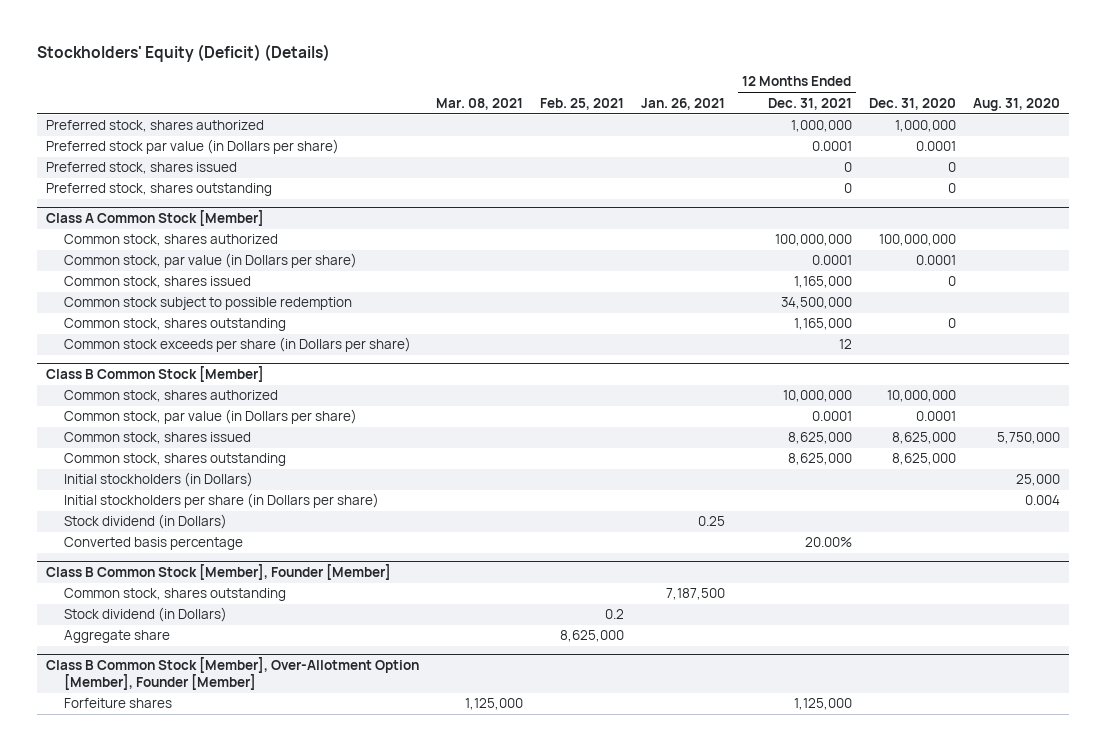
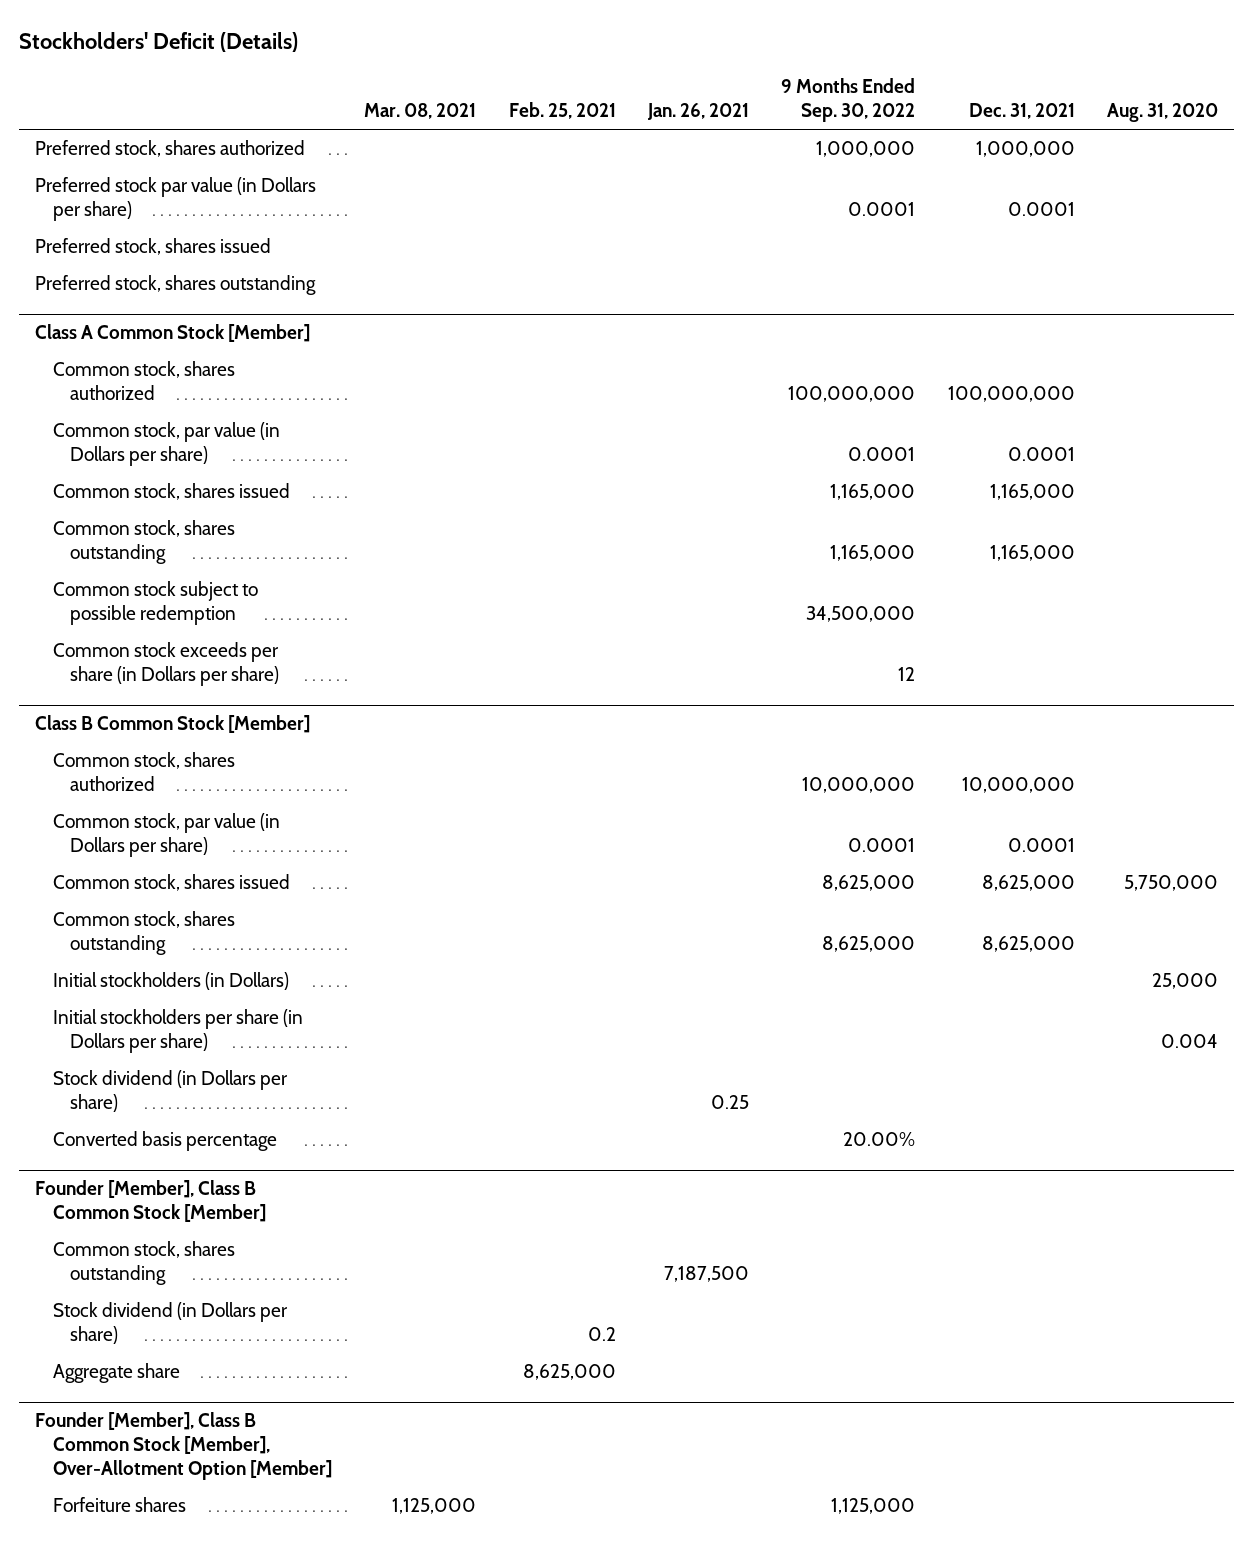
- Stockholders' Equity (Deficit) (Details)
+ Stockholders' Deficit (Details)
- | Mar. 08, 2021 | Feb. 25, 2021 | Jan. 26, 2021 | 12 Months Ended Dec. 31, 2021 | Dec. 31, 2020 | Aug. 31, 2020
+ | Mar. 08, 2021 | Feb. 25, 2021 | Jan. 26, 2021 | 9 Months Ended Sep. 30, 2022 | Dec. 31, 2021 | Aug. 31, 2020
@ Class A Common Stock [Member]
moved down: Common stock subject to possible redemption | | | | 34,500,000 | |
@ Class B Common Stock [Member]
- Stock dividend (in Dollars) | | | 0.25 | | |
+ Stock dividend (in Dollars per share) | | | 0.25 | | |
- Class B Common Stock [Member], Founder [Member]
+ Founder [Member], Class B Common Stock [Member]
- Stock dividend (in Dollars) | | 0.2 | | | |
+ Stock dividend (in Dollars per share) | | 0.2 | | | |
- Class B Common Stock [Member], Over-Allotment Option [Member], Founder [Member]
+ Founder [Member], Class B Common Stock [Member], Over-Allotment Option [Member]

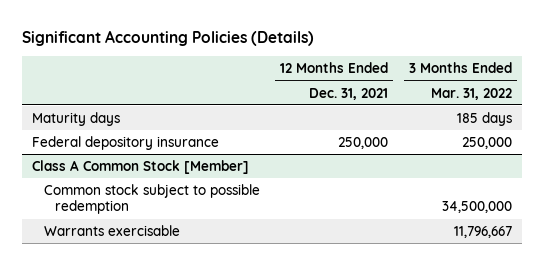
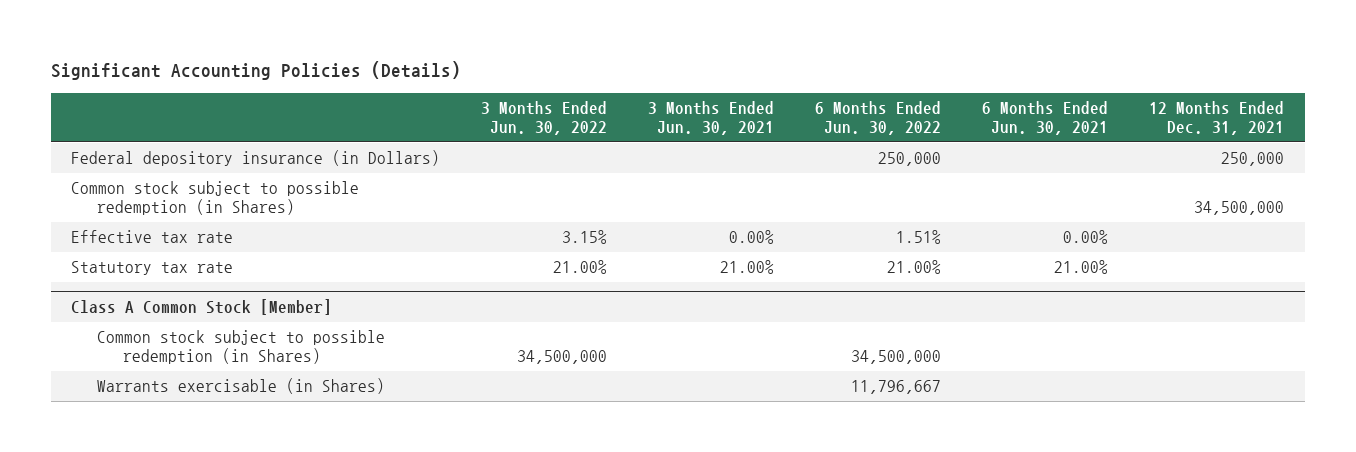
- | 12 Months Ended Dec. 31, 2021 | 3 Months Ended Mar. 31, 2022
+ | 3 Months Ended Jun. 30, 2022 | 3 Months Ended Jun. 30, 2021 | 6 Months Ended Jun. 30, 2022 | 6 Months Ended Jun. 30, 2021 | 12 Months Ended Dec. 31, 2021
- Maturity days | | 185 days
- Federal depository insurance | 250,000 | 250,000
+ Federal depository insurance (in Dollars) | | | 250,000 | | 250,000
+ Common stock subject to possible redemption (in Shares) | | | | | 34,500,000
+ Effective tax rate | 3.15% | 0.00% | 1.51% | 0.00% |
+ Statutory tax rate | 21.00% | 21.00% | 21.00% | 21.00% |
@ Class A Common Stock [Member]
- Common stock subject to possible redemption | | 34,500,000
- Warrants exercisable | | 11,796,667
+ Common stock subject to possible redemption (in Shares) | 34,500,000 | | 34,500,000 | |
+ Warrants exercisable (in Shares) | | | 11,796,667 | |

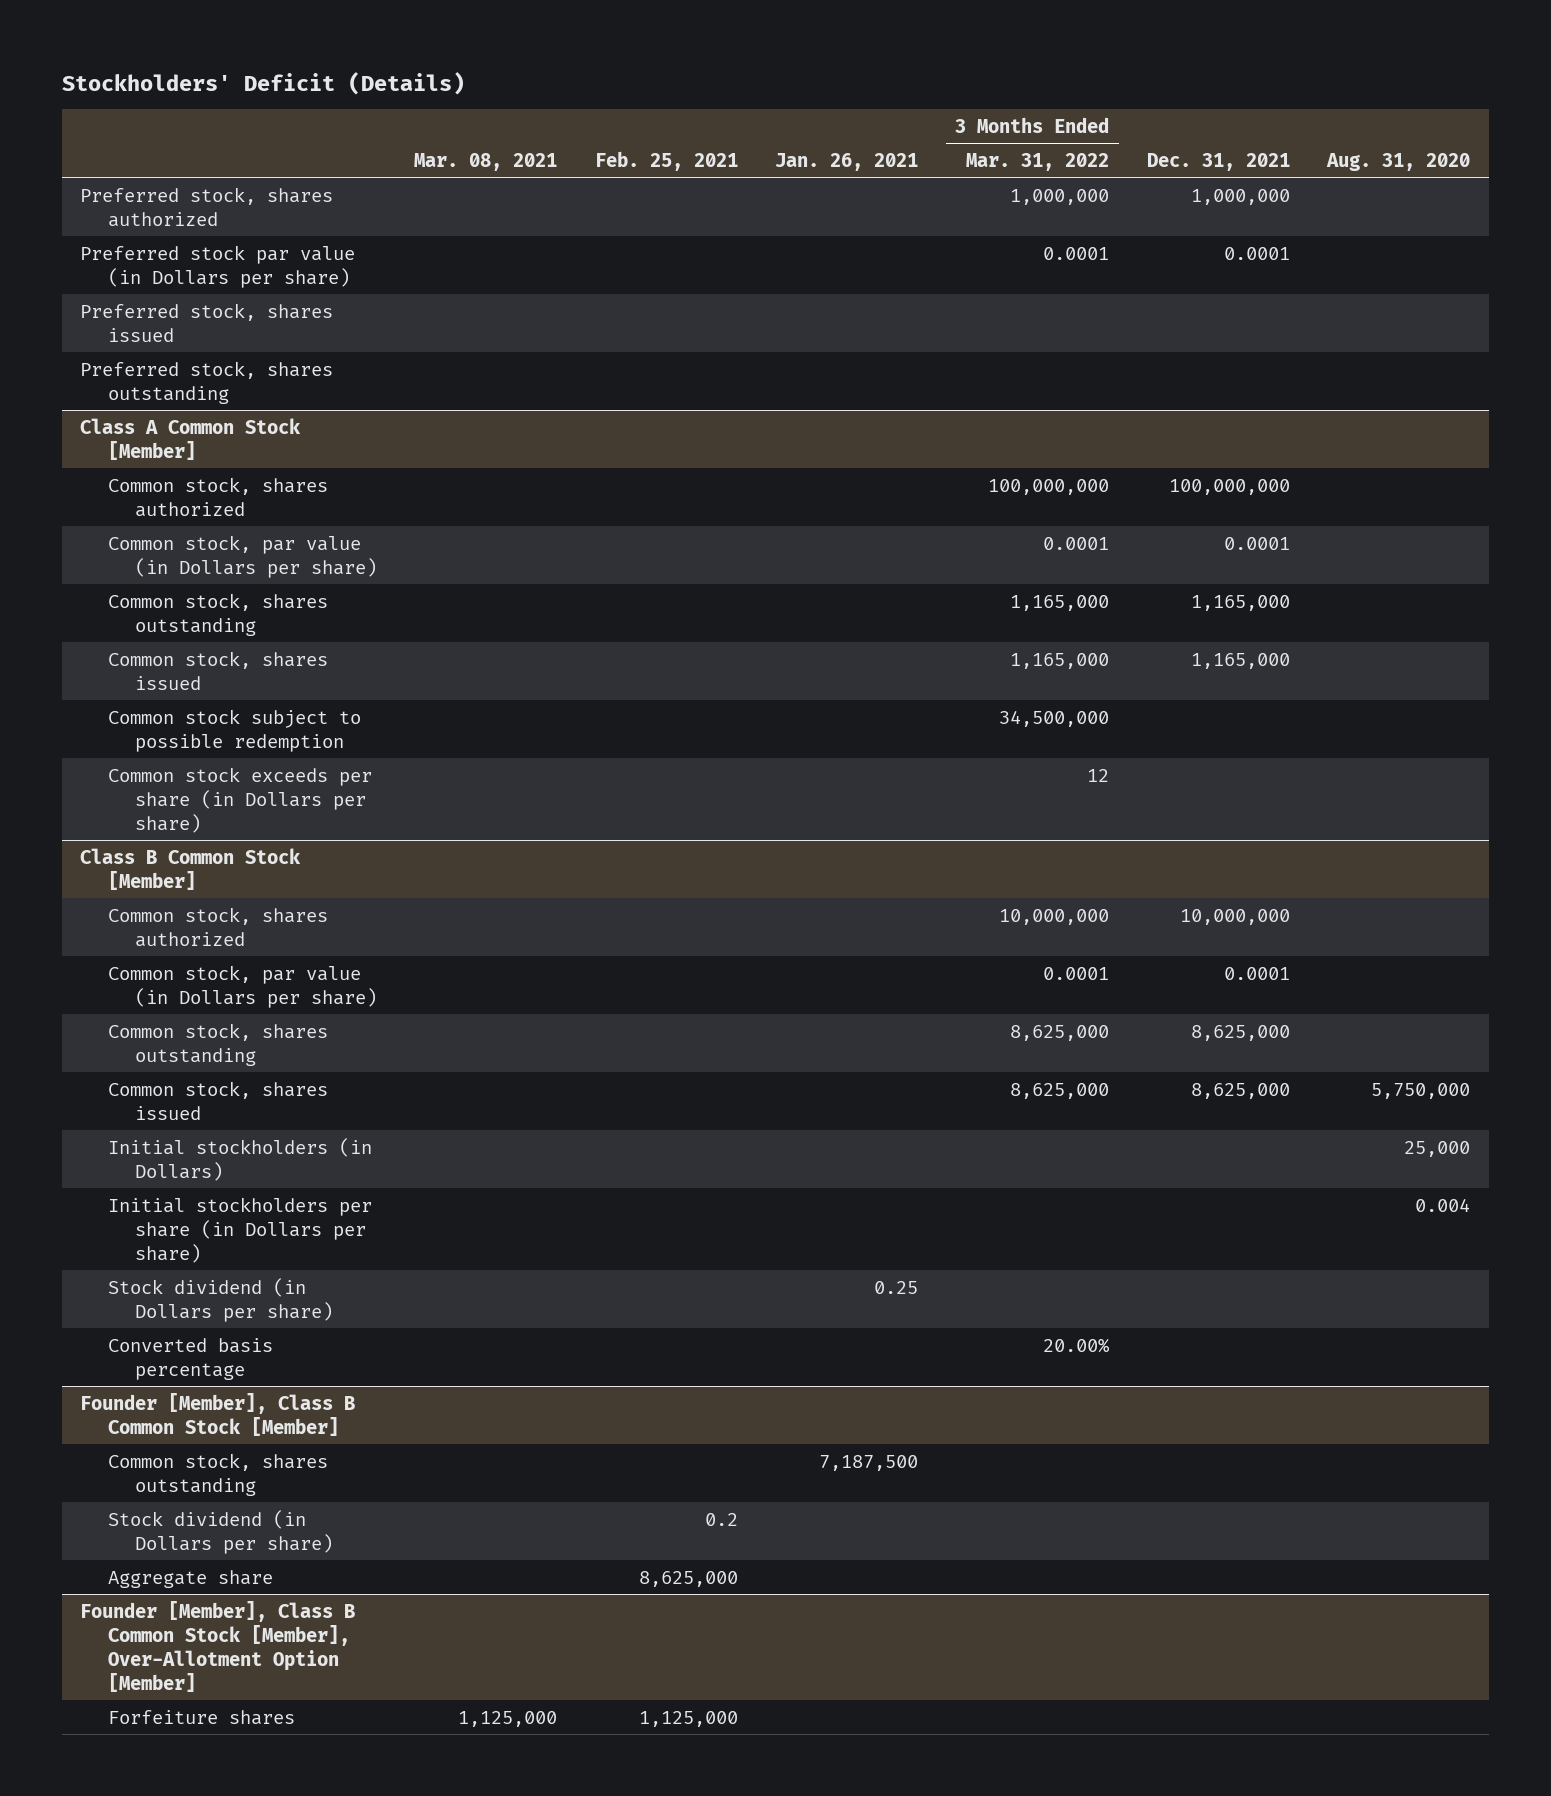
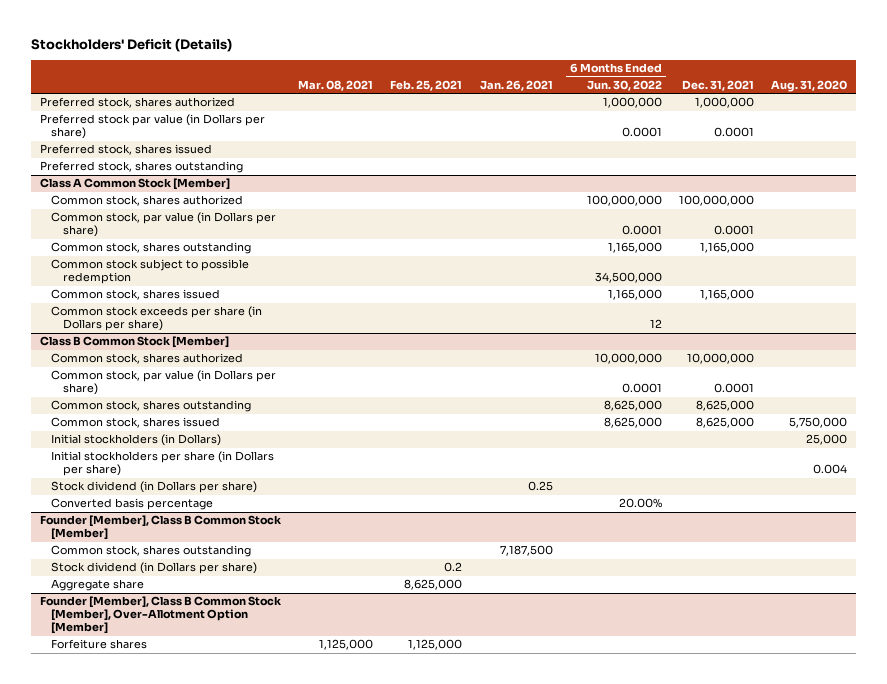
- | Mar. 08, 2021 | Feb. 25, 2021 | Jan. 26, 2021 | 3 Months Ended Mar. 31, 2022 | Dec. 31, 2021 | Aug. 31, 2020
+ | Mar. 08, 2021 | Feb. 25, 2021 | Jan. 26, 2021 | 6 Months Ended Jun. 30, 2022 | Dec. 31, 2021 | Aug. 31, 2020
@ Class A Common Stock [Member]
moved down: Common stock, shares issued | | | | 1,165,000 | 1,165,000 |

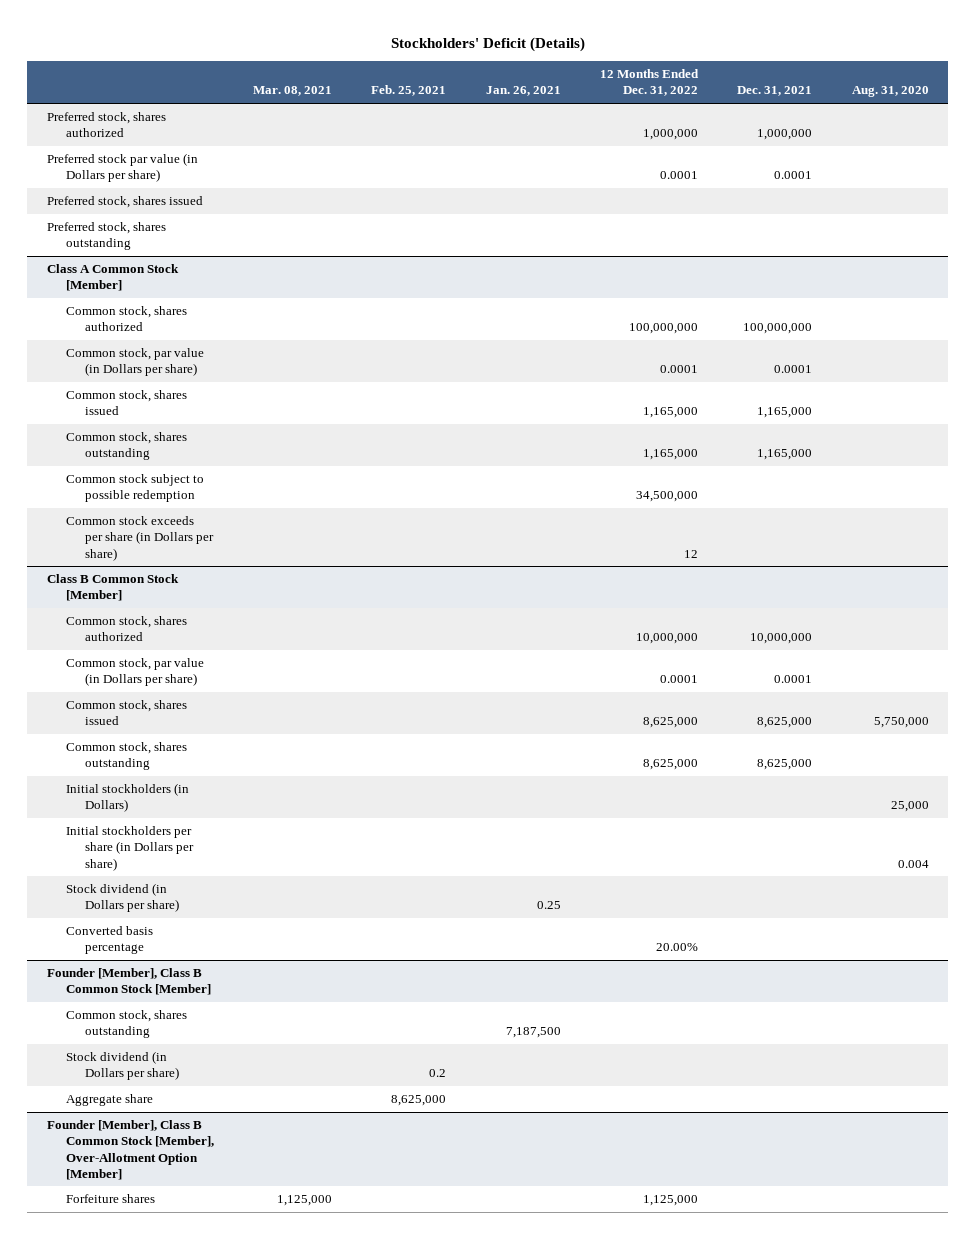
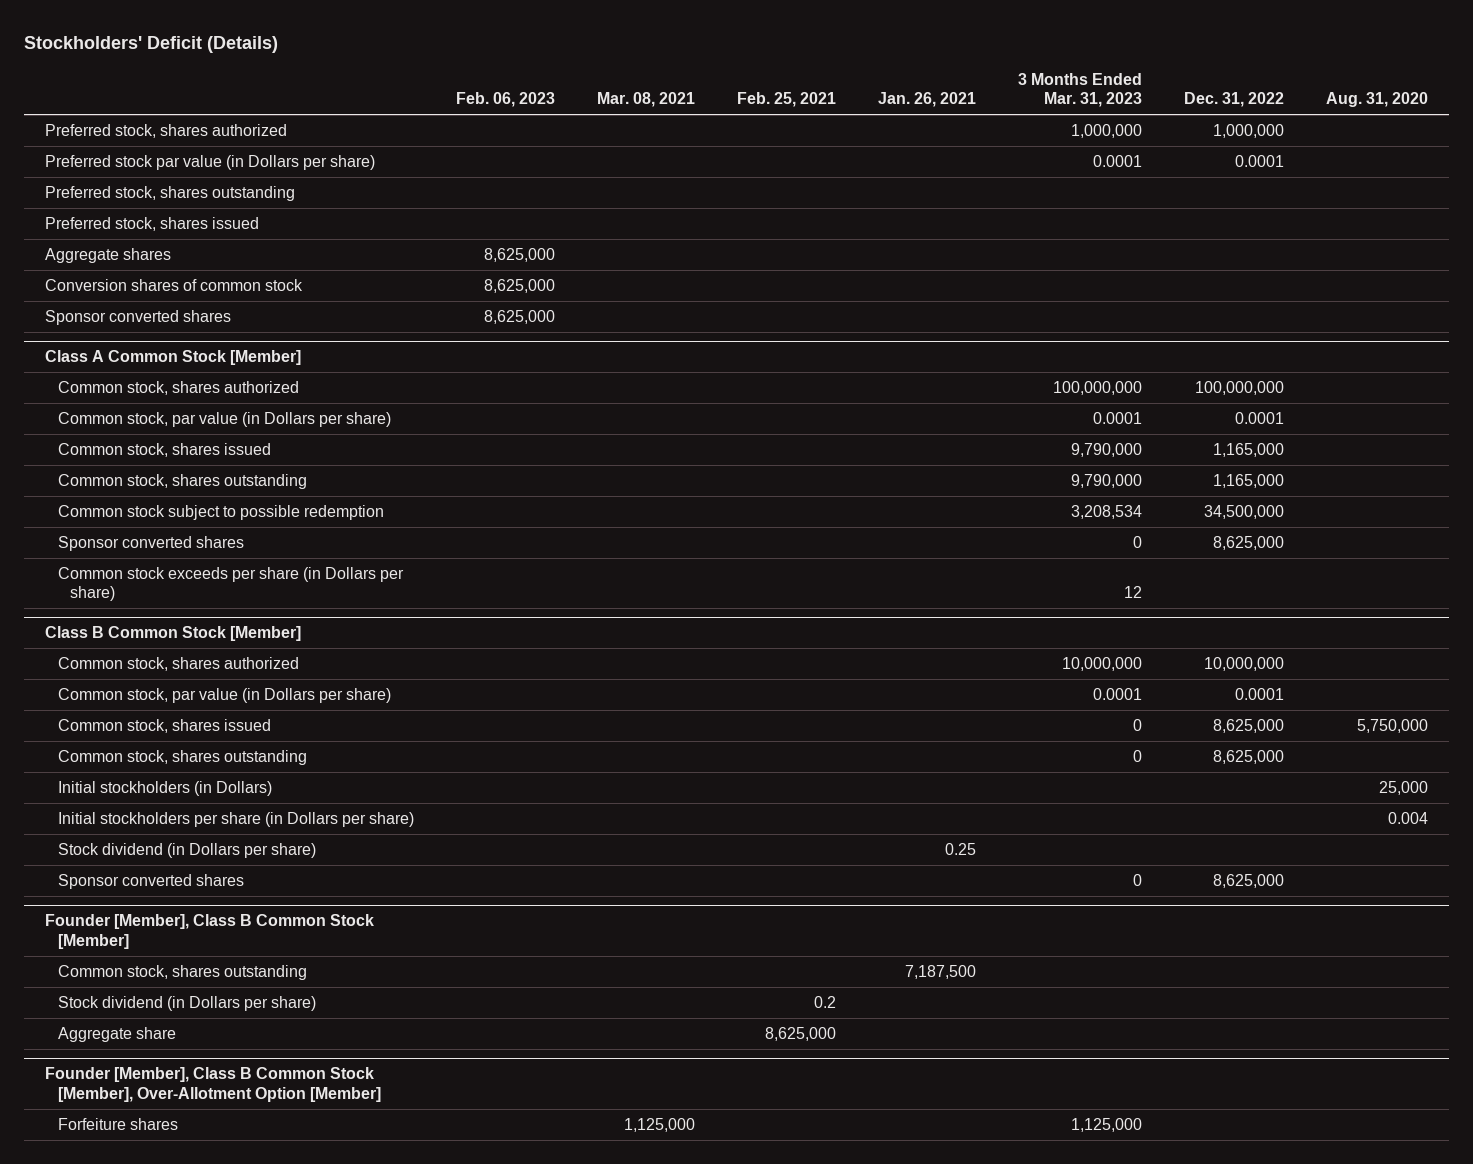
- | Mar. 08, 2021 | Feb. 25, 2021 | Jan. 26, 2021 | 12 Months Ended Dec. 31, 2022 | Dec. 31, 2021 | Aug. 31, 2020
+ | Feb. 06, 2023 | Mar. 08, 2021 | Feb. 25, 2021 | Jan. 26, 2021 | 3 Months Ended Mar. 31, 2023 | Dec. 31, 2022 | Aug. 31, 2020
moved down: Preferred stock, shares issued
+ Aggregate shares | 8,625,000 | | | | | |
+ Conversion shares of common stock | 8,625,000 | | | | | |
+ Sponsor converted shares | 8,625,000 | | | | | |
@ Class A Common Stock [Member]
+ Sponsor converted shares | | | | | 0 | 8,625,000 |
@ Class B Common Stock [Member]
- Converted basis percentage | | | | 20.00% | |
+ Sponsor converted shares | | | | | 0 | 8,625,000 |

